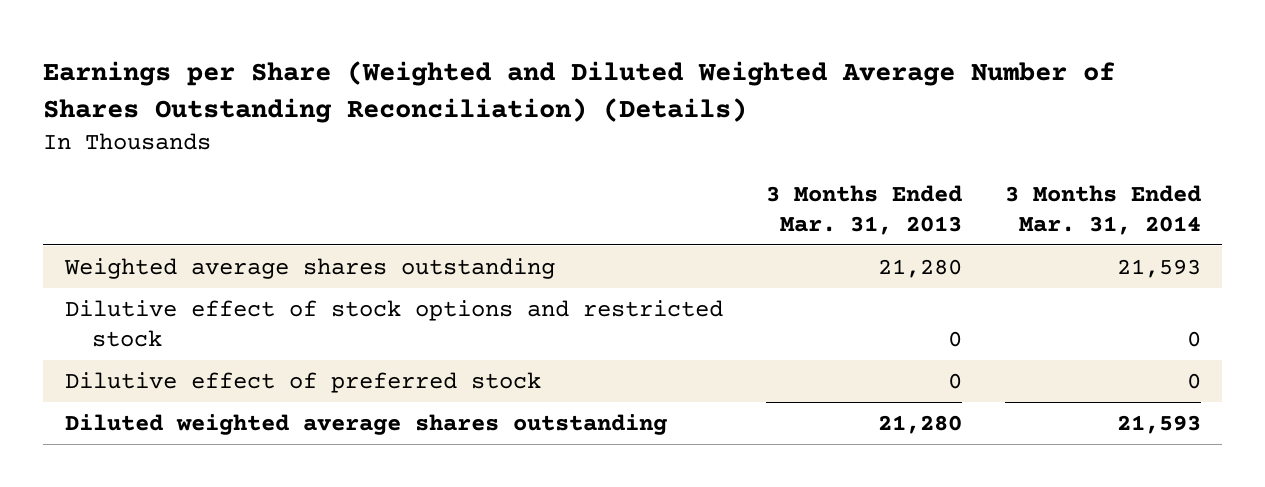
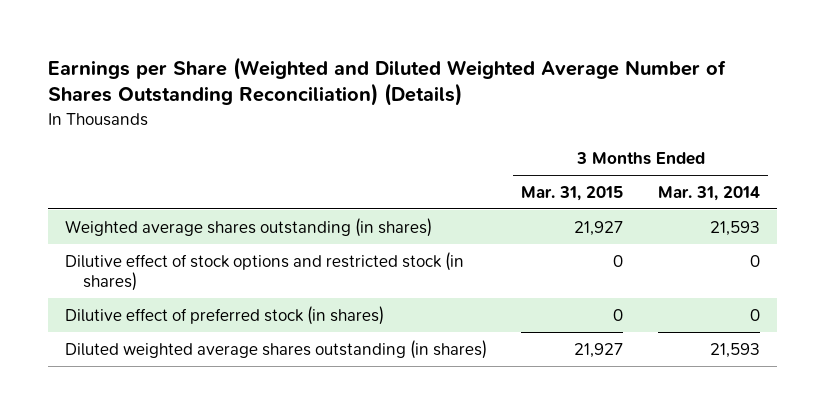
- | 3 Months Ended Mar. 31, 2013 | 3 Months Ended Mar. 31, 2014
+ | 3 Months Ended Mar. 31, 2015 | 3 Months Ended Mar. 31, 2014
- Weighted average shares outstanding | 21,280 | 21,593
- Dilutive effect of stock options and restricted stock | 0 | 0
- Dilutive effect of preferred stock | 0 | 0
- Diluted weighted average shares outstanding | 21,280 | 21,593
+ Weighted average shares outstanding (in shares) | 21,927 | 21,593
+ Dilutive effect of stock options and restricted stock (in shares) | 0 | 0
+ Dilutive effect of preferred stock (in shares) | 0 | 0
+ Diluted weighted average shares outstanding (in shares) | 21,927 | 21,593

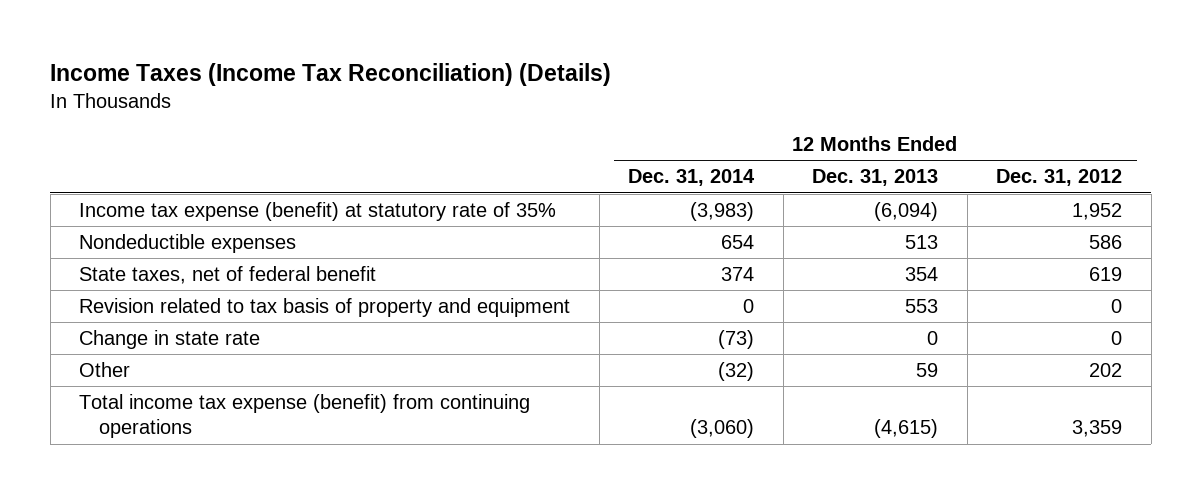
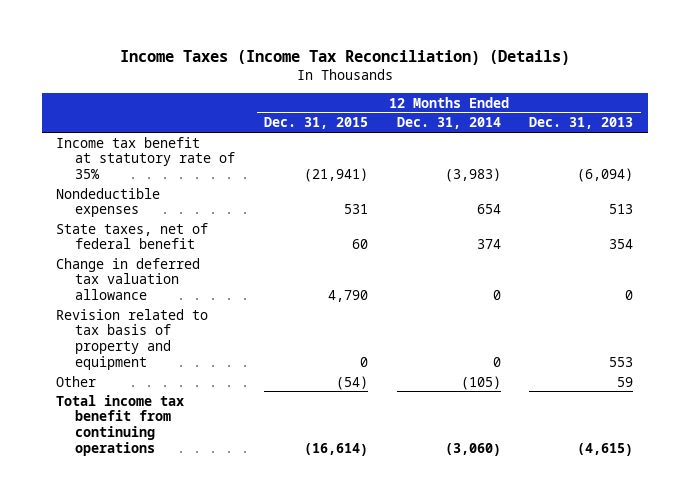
- | 12 Months Ended Dec. 31, 2014 | 12 Months Ended Dec. 31, 2013 | 12 Months Ended Dec. 31, 2012
+ | 12 Months Ended Dec. 31, 2015 | 12 Months Ended Dec. 31, 2014 | 12 Months Ended Dec. 31, 2013
- Income tax expense (benefit) at statutory rate of 35% | (3,983) | (6,094) | 1,952
+ Income tax benefit at statutory rate of 35% | (21,941) | (3,983) | (6,094)
+ Change in deferred tax valuation allowance | 4,790 | 0 | 0
- Change in state rate | (73) | 0 | 0
- Other | (32) | 59 | 202
- Total income tax expense (benefit) from continuing operations | (3,060) | (4,615) | 3,359
+ Other | (54) | (105) | 59
+ Total income tax benefit from continuing operations | (16,614) | (3,060) | (4,615)

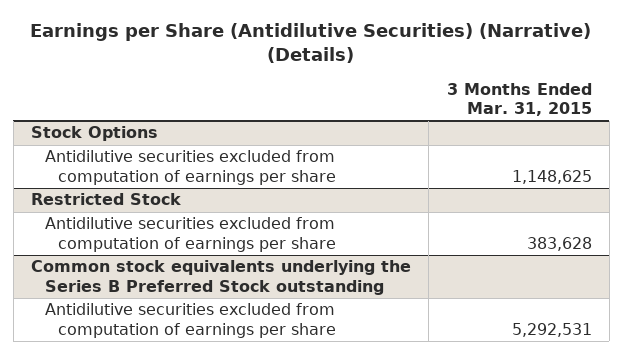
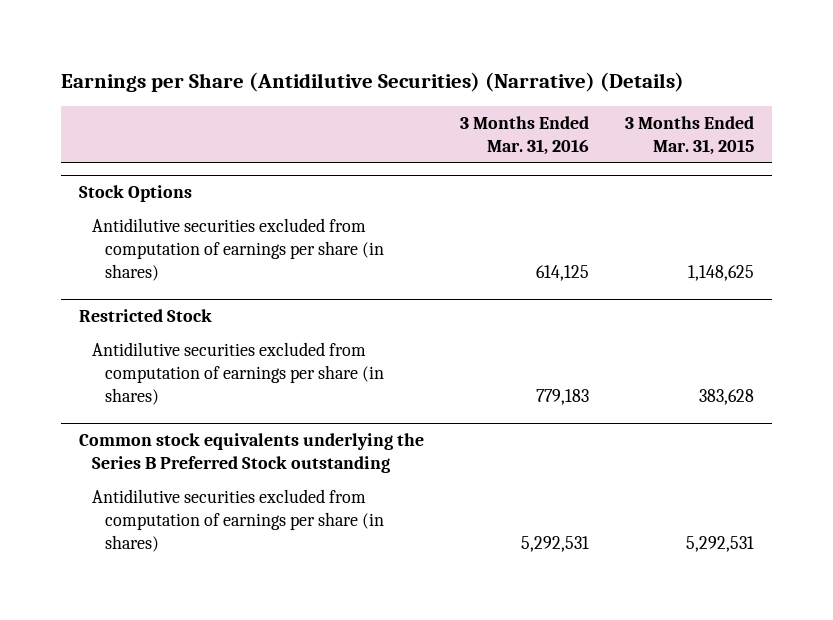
- | 3 Months Ended Mar. 31, 2015
+ | 3 Months Ended Mar. 31, 2016 | 3 Months Ended Mar. 31, 2015
@ Stock Options
- Antidilutive securities excluded from computation of earnings per share | 1,148,625
+ Antidilutive securities excluded from computation of earnings per share (in shares) | 614,125 | 1,148,625
@ Restricted Stock
- Antidilutive securities excluded from computation of earnings per share | 383,628
+ Antidilutive securities excluded from computation of earnings per share (in shares) | 779,183 | 383,628
@ Common stock equivalents underlying the Series B Preferred Stock outstanding
- Antidilutive securities excluded from computation of earnings per share | 5,292,531
+ Antidilutive securities excluded from computation of earnings per share (in shares) | 5,292,531 | 5,292,531

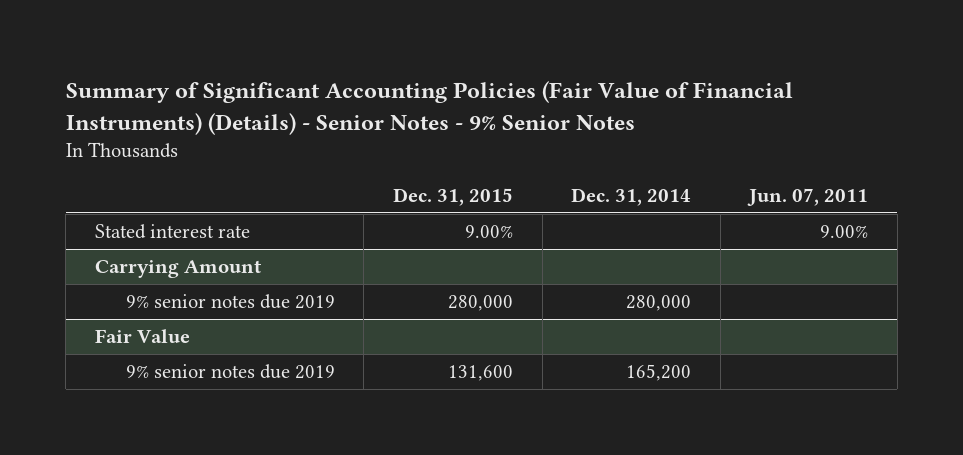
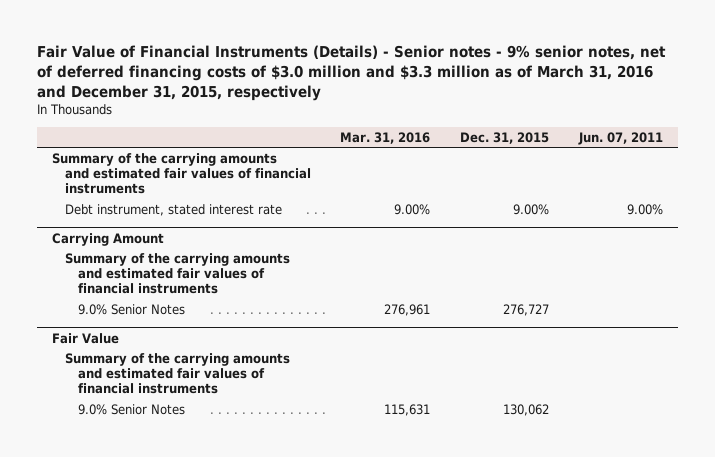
- Summary of Significant Accounting Policies (Fair Value of Financial Instruments) (Details) - Senior Notes - 9% Senior Notes
+ Fair Value of Financial Instruments (Details) - Senior notes - 9% senior notes, net of deferred financing costs of $3.0 million and $3.3 million as of March 31, 2016 and December 31, 2015, respectively
- | Dec. 31, 2015 | Dec. 31, 2014 | Jun. 07, 2011
+ | Mar. 31, 2016 | Dec. 31, 2015 | Jun. 07, 2011
- Stated interest rate | 9.00% | | 9.00%
+ Summary of the carrying amounts and estimated fair values of financial instruments
+ Debt instrument, stated interest rate | 9.00% | 9.00% | 9.00%
@ Carrying Amount
- 9% senior notes due 2019 | 280,000 | 280,000 |
+ Summary of the carrying amounts and estimated fair values of financial instruments
+ 9.0% Senior Notes | 276,961 | 276,727 |
@ Fair Value
- 9% senior notes due 2019 | 131,600 | 165,200 |
+ Summary of the carrying amounts and estimated fair values of financial instruments
+ 9.0% Senior Notes | 115,631 | 130,062 |

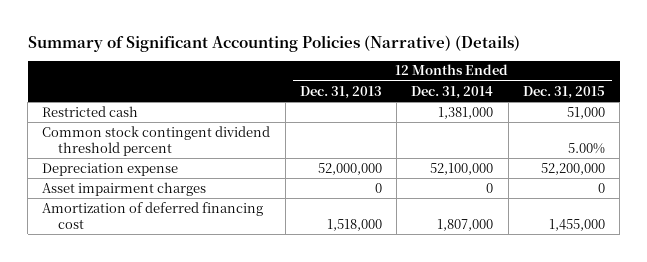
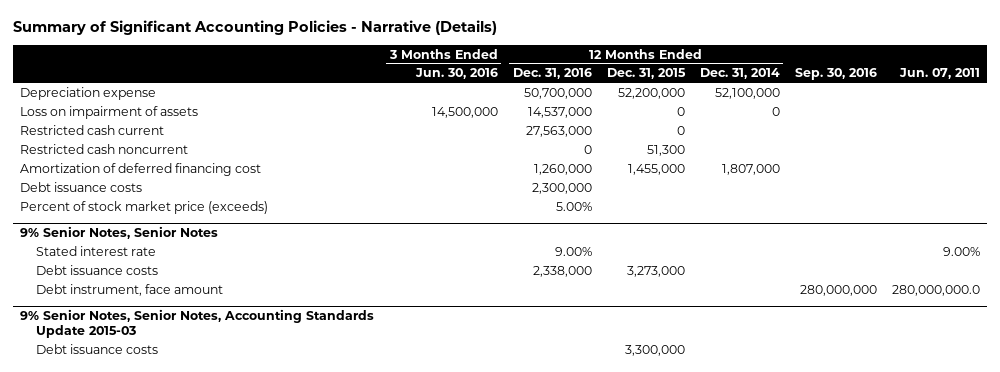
- Summary of Significant Accounting Policies (Narrative) (Details)
+ Summary of Significant Accounting Policies - Narrative (Details)
- | 12 Months Ended Dec. 31, 2013 | 12 Months Ended Dec. 31, 2014 | 12 Months Ended Dec. 31, 2015
+ | 3 Months Ended Jun. 30, 2016 | 12 Months Ended Dec. 31, 2016 | 12 Months Ended Dec. 31, 2015 | 12 Months Ended Dec. 31, 2014 | Sep. 30, 2016 | Jun. 07, 2011
- Restricted cash | | 1,381,000 | 51,000
- Common stock contingent dividend threshold percent | | | 5.00%
- Asset impairment charges | 0 | 0 | 0
+ Loss on impairment of assets | 14,500,000 | 14,537,000 | 0 | 0 | |
+ Restricted cash current | | 27,563,000 | 0 | | |
+ Restricted cash noncurrent | | 0 | 51,300 | | |
+ Debt issuance costs | | 2,300,000 | | | |
+ Percent of stock market price (exceeds) | | 5.00% | | | |
+ 9% Senior Notes, Senior Notes
+ Stated interest rate | | 9.00% | | | | 9.00%
+ Debt issuance costs | | 2,338,000 | 3,273,000 | | |
+ Debt instrument, face amount | | | | | 280,000,000 | 280,000,000.0
+ 9% Senior Notes, Senior Notes, Accounting Standards Update 2015-03
+ Debt issuance costs | | | 3,300,000 | | |

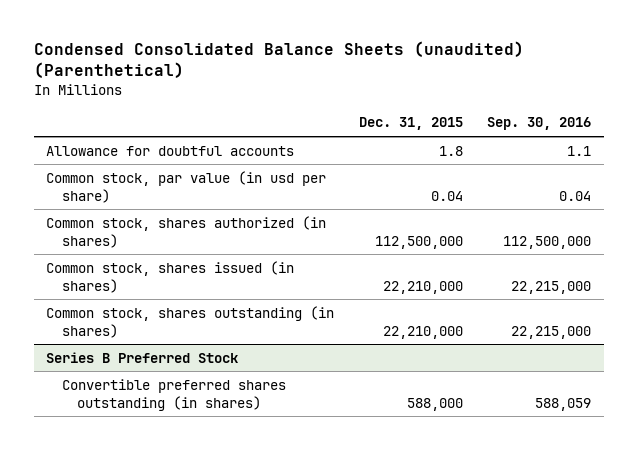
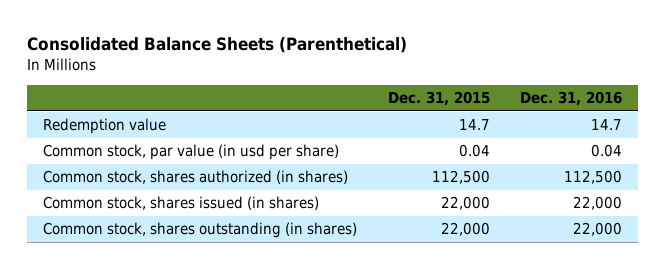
- Condensed Consolidated Balance Sheets (unaudited) (Parenthetical)
+ Consolidated Balance Sheets (Parenthetical)
- | Dec. 31, 2015 | Sep. 30, 2016
+ | Dec. 31, 2015 | Dec. 31, 2016
- Allowance for doubtful accounts | 1.8 | 1.1
+ Redemption value | 14.7 | 14.7
- Common stock, shares authorized (in shares) | 112,500,000 | 112,500,000
- Common stock, shares issued (in shares) | 22,210,000 | 22,215,000
- Common stock, shares outstanding (in shares) | 22,210,000 | 22,215,000
- Series B Preferred Stock
- Convertible preferred shares outstanding (in shares) | 588,000 | 588,059
+ Common stock, shares authorized (in shares) | 112,500 | 112,500
+ Common stock, shares issued (in shares) | 22,000 | 22,000
+ Common stock, shares outstanding (in shares) | 22,000 | 22,000

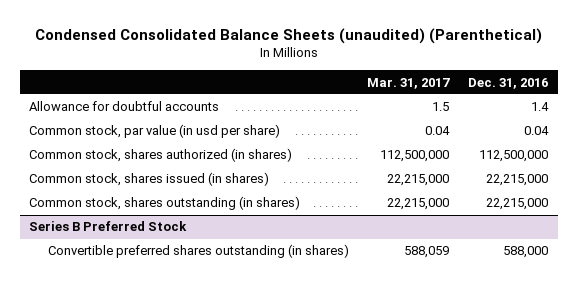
- Consolidated Balance Sheets (Parenthetical)
+ Condensed Consolidated Balance Sheets (unaudited) (Parenthetical)
- | Dec. 31, 2015 | Dec. 31, 2016
+ | Mar. 31, 2017 | Dec. 31, 2016
- Redemption value | 14.7 | 14.7
+ Allowance for doubtful accounts | 1.5 | 1.4
- Common stock, shares authorized (in shares) | 112,500 | 112,500
- Common stock, shares issued (in shares) | 22,000 | 22,000
- Common stock, shares outstanding (in shares) | 22,000 | 22,000
+ Common stock, shares authorized (in shares) | 112,500,000 | 112,500,000
+ Common stock, shares issued (in shares) | 22,215,000 | 22,215,000
+ Common stock, shares outstanding (in shares) | 22,215,000 | 22,215,000
+ Series B Preferred Stock
+ Convertible preferred shares outstanding (in shares) | 588,059 | 588,000

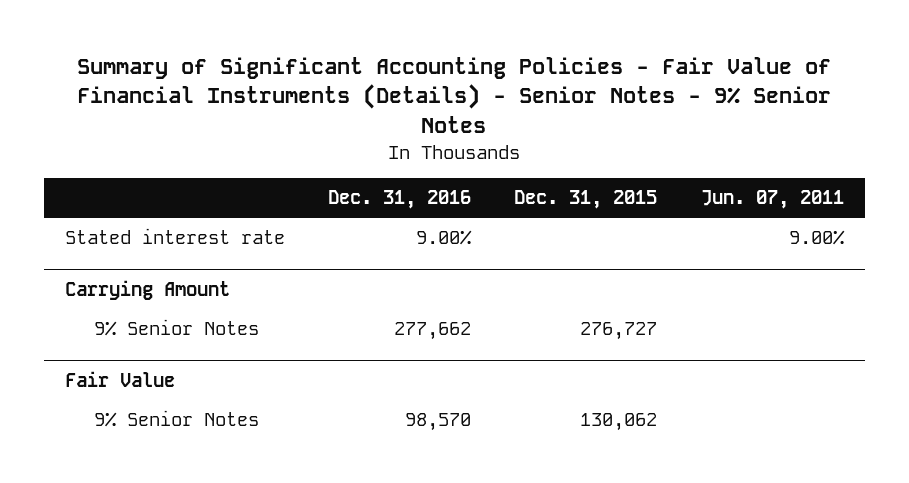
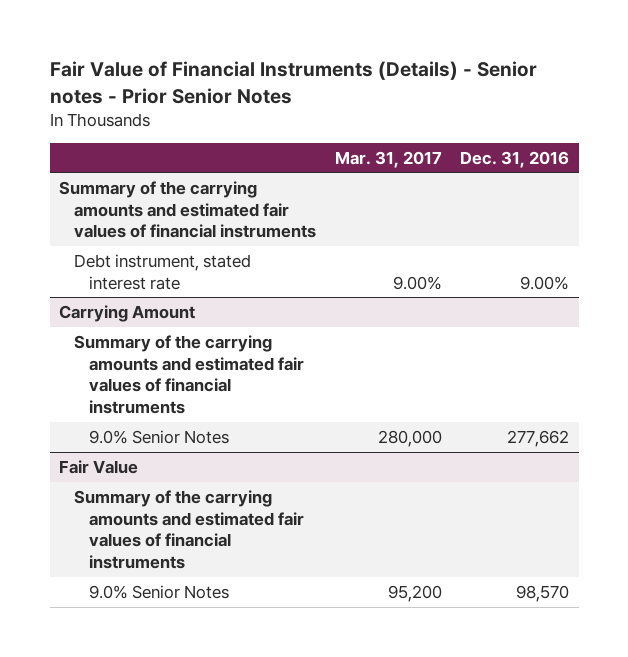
- Summary of Significant Accounting Policies - Fair Value of Financial Instruments (Details) - Senior Notes - 9% Senior Notes
+ Fair Value of Financial Instruments (Details) - Senior notes - Prior Senior Notes
- | Dec. 31, 2016 | Dec. 31, 2015 | Jun. 07, 2011
+ | Mar. 31, 2017 | Dec. 31, 2016
- Stated interest rate | 9.00% | | 9.00%
+ Summary of the carrying amounts and estimated fair values of financial instruments
+ Debt instrument, stated interest rate | 9.00% | 9.00%
@ Carrying Amount
- 9% Senior Notes | 277,662 | 276,727 |
+ Summary of the carrying amounts and estimated fair values of financial instruments
+ 9.0% Senior Notes | 280,000 | 277,662
@ Fair Value
- 9% Senior Notes | 98,570 | 130,062 |
+ Summary of the carrying amounts and estimated fair values of financial instruments
+ 9.0% Senior Notes | 95,200 | 98,570

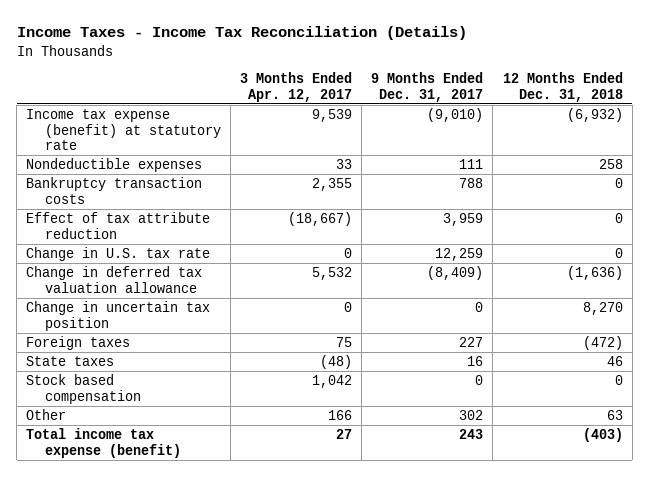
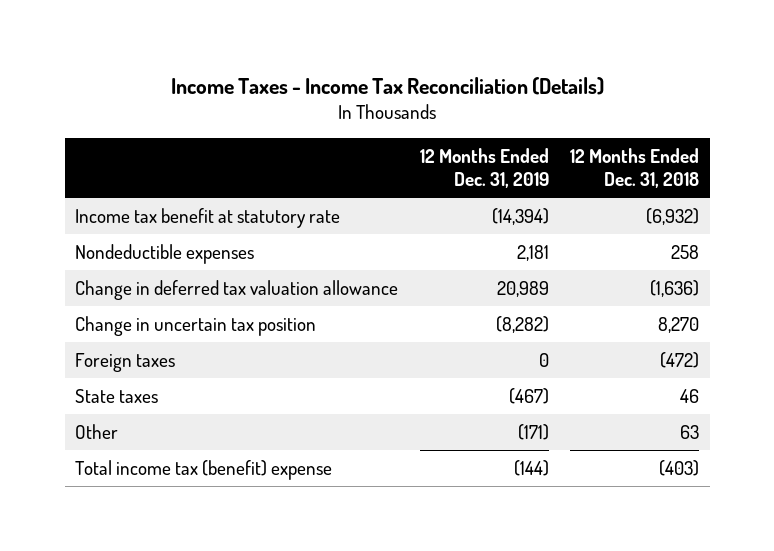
- | 3 Months Ended Apr. 12, 2017 | 9 Months Ended Dec. 31, 2017 | 12 Months Ended Dec. 31, 2018
+ | 12 Months Ended Dec. 31, 2019 | 12 Months Ended Dec. 31, 2018
- Income tax expense (benefit) at statutory rate | 9,539 | (9,010) | (6,932)
+ Income tax benefit at statutory rate | (14,394) | (6,932)
- Bankruptcy transaction costs | 2,355 | 788 | 0
- Effect of tax attribute reduction | (18,667) | 3,959 | 0
- Change in U.S. tax rate | 0 | 12,259 | 0
- Stock based compensation | 1,042 | 0 | 0
- Total income tax expense (benefit) | 27 | 243 | (403)
+ Total income tax (benefit) expense | (144) | (403)

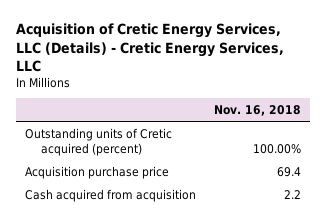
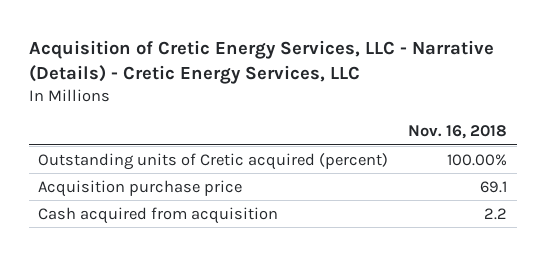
- Acquisition of Cretic Energy Services, LLC (Details) - Cretic Energy Services, LLC
+ Acquisition of Cretic Energy Services, LLC - Narrative (Details) - Cretic Energy Services, LLC
- Acquisition purchase price | 69.4
+ Acquisition purchase price | 69.1

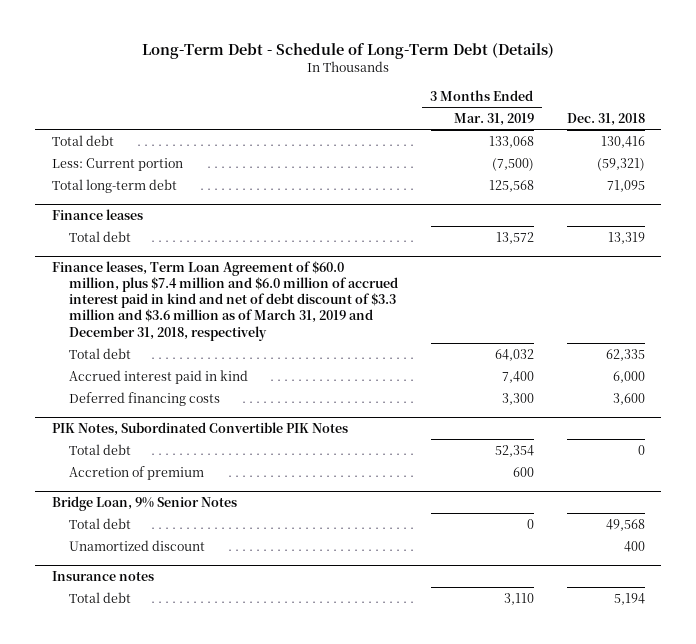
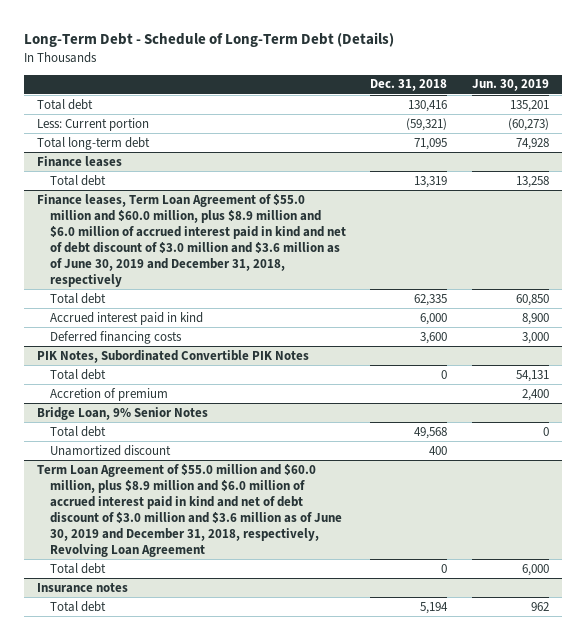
- | 3 Months Ended Mar. 31, 2019 | Dec. 31, 2018
+ | Dec. 31, 2018 | Jun. 30, 2019
- Finance leases, Term Loan Agreement of $60.0 million, plus $7.4 million and $6.0 million of accrued interest paid in kind and net of debt discount of $3.3 million and $3.6 million as of March 31, 2019 and December 31, 2018, respectively
+ Finance leases, Term Loan Agreement of $55.0 million and $60.0 million, plus $8.9 million and $6.0 million of accrued interest paid in kind and net of debt discount of $3.0 million and $3.6 million as of June 30, 2019 and December 31, 2018, respectively
+ Term Loan Agreement of $55.0 million and $60.0 million, plus $8.9 million and $6.0 million of accrued interest paid in kind and net of debt discount of $3.0 million and $3.6 million as of June 30, 2019 and December 31, 2018, respectively, Revolving Loan Agreement
+ Total debt | 0 | 6,000

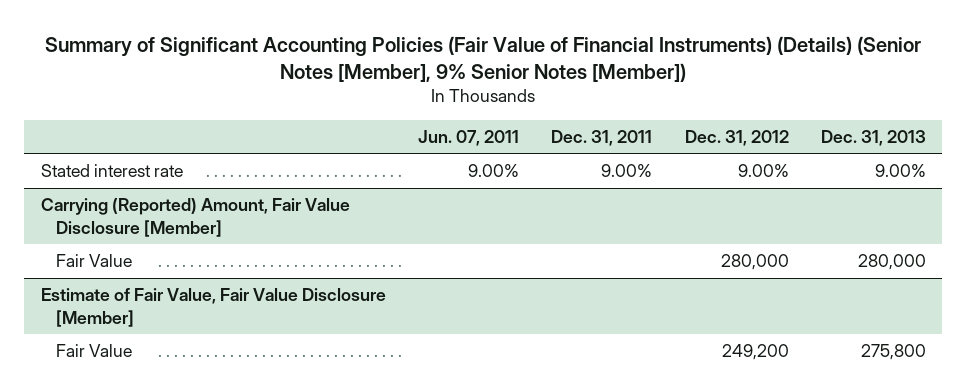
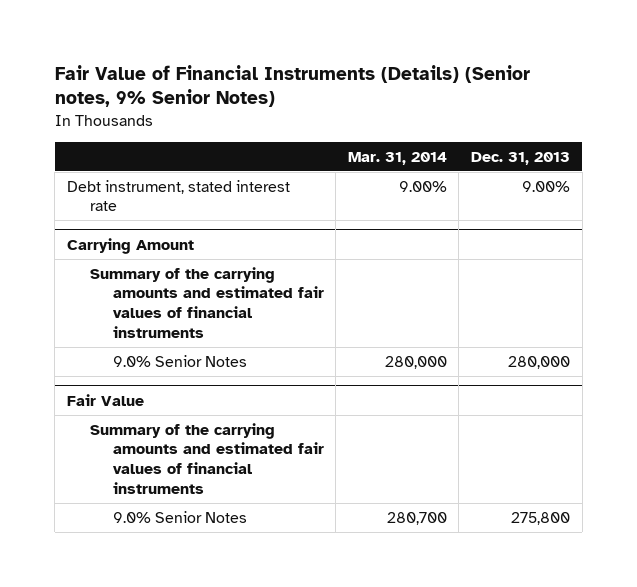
- Summary of Significant Accounting Policies (Fair Value of Financial Instruments) (Details) (Senior Notes [Member], 9% Senior Notes [Member])
+ Fair Value of Financial Instruments (Details) (Senior notes, 9% Senior Notes)
- | Jun. 07, 2011 | Dec. 31, 2011 | Dec. 31, 2012 | Dec. 31, 2013
+ | Mar. 31, 2014 | Dec. 31, 2013
- Stated interest rate | 9.00% | 9.00% | 9.00% | 9.00%
- Carrying (Reported) Amount, Fair Value Disclosure [Member]
- Fair Value | | | 280,000 | 280,000
- Estimate of Fair Value, Fair Value Disclosure [Member]
- Fair Value | | | 249,200 | 275,800
+ Debt instrument, stated interest rate | 9.00% | 9.00%
+ Carrying Amount
+ Summary of the carrying amounts and estimated fair values of financial instruments
+ 9.0% Senior Notes | 280,000 | 280,000
+ Fair Value
+ Summary of the carrying amounts and estimated fair values of financial instruments
+ 9.0% Senior Notes | 280,700 | 275,800

